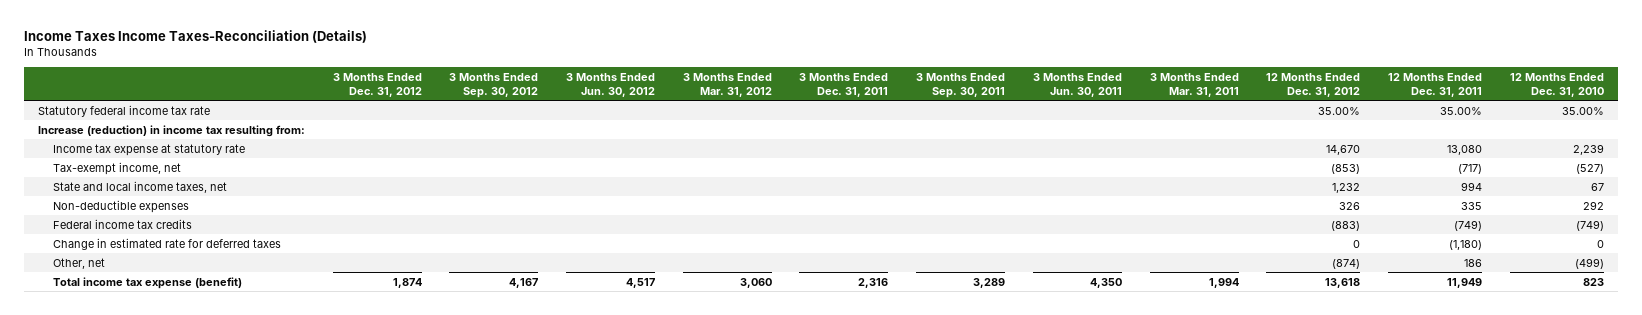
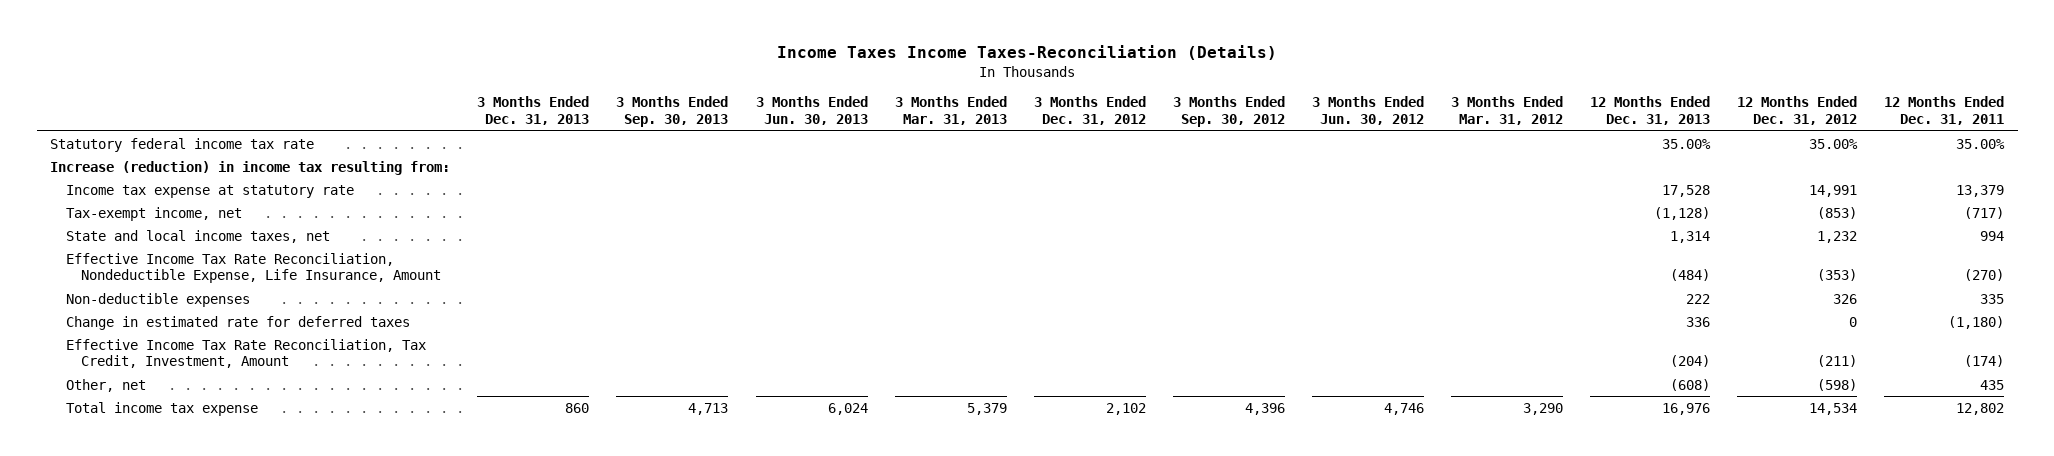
- | 3 Months Ended Dec. 31, 2012 | 3 Months Ended Sep. 30, 2012 | 3 Months Ended Jun. 30, 2012 | 3 Months Ended Mar. 31, 2012 | 3 Months Ended Dec. 31, 2011 | 3 Months Ended Sep. 30, 2011 | 3 Months Ended Jun. 30, 2011 | 3 Months Ended Mar. 31, 2011 | 12 Months Ended Dec. 31, 2012 | 12 Months Ended Dec. 31, 2011 | 12 Months Ended Dec. 31, 2010
+ | 3 Months Ended Dec. 31, 2013 | 3 Months Ended Sep. 30, 2013 | 3 Months Ended Jun. 30, 2013 | 3 Months Ended Mar. 31, 2013 | 3 Months Ended Dec. 31, 2012 | 3 Months Ended Sep. 30, 2012 | 3 Months Ended Jun. 30, 2012 | 3 Months Ended Mar. 31, 2012 | 12 Months Ended Dec. 31, 2013 | 12 Months Ended Dec. 31, 2012 | 12 Months Ended Dec. 31, 2011
- Income tax expense at statutory rate | | | | | | | | | 14,670 | 13,080 | 2,239
+ Income tax expense at statutory rate | | | | | | | | | 17,528 | 14,991 | 13,379
+ Effective Income Tax Rate Reconciliation, Nondeductible Expense, Life Insurance, Amount | | | | | | | | | (484) | (353) | (270)
- Federal income tax credits | | | | | | | | | (883) | (749) | (749)
- Other, net | | | | | | | | | (874) | 186 | (499)
- Total income tax expense (benefit) | 1,874 | 4,167 | 4,517 | 3,060 | 2,316 | 3,289 | 4,350 | 1,994 | 13,618 | 11,949 | 823
+ Effective Income Tax Rate Reconciliation, Tax Credit, Investment, Amount | | | | | | | | | (204) | (211) | (174)
+ Other, net | | | | | | | | | (608) | (598) | 435
+ Total income tax expense | 860 | 4,713 | 6,024 | 5,379 | 2,102 | 4,396 | 4,746 | 3,290 | 16,976 | 14,534 | 12,802

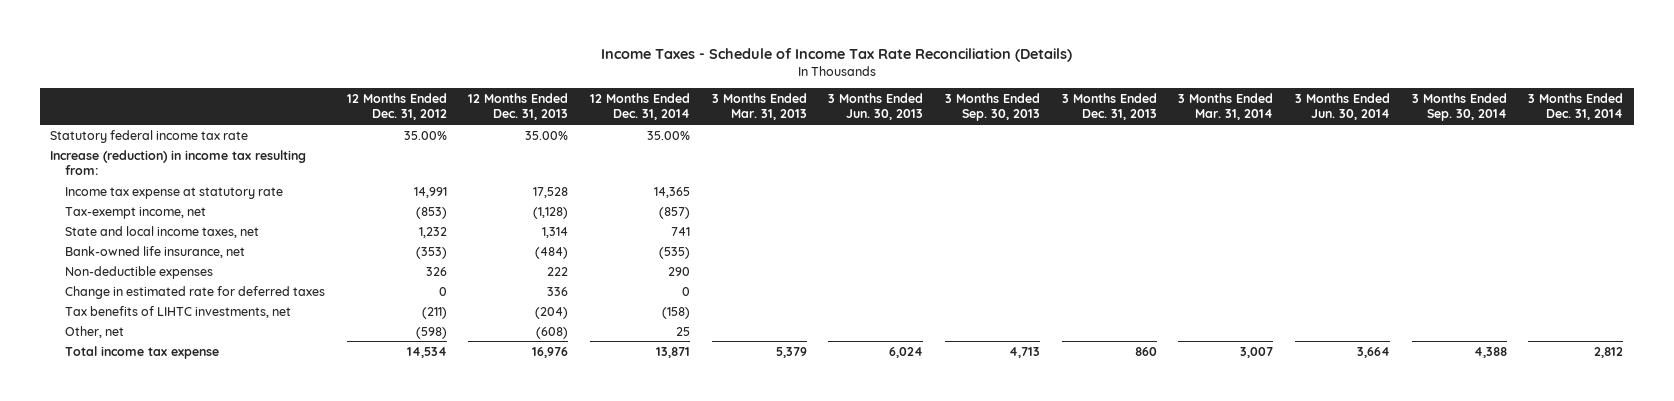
- Income Taxes Income Taxes-Reconciliation (Details)
+ Income Taxes - Schedule of Income Tax Rate Reconciliation (Details)
- | 3 Months Ended Dec. 31, 2013 | 3 Months Ended Sep. 30, 2013 | 3 Months Ended Jun. 30, 2013 | 3 Months Ended Mar. 31, 2013 | 3 Months Ended Dec. 31, 2012 | 3 Months Ended Sep. 30, 2012 | 3 Months Ended Jun. 30, 2012 | 3 Months Ended Mar. 31, 2012 | 12 Months Ended Dec. 31, 2013 | 12 Months Ended Dec. 31, 2012 | 12 Months Ended Dec. 31, 2011
+ | 12 Months Ended Dec. 31, 2012 | 12 Months Ended Dec. 31, 2013 | 12 Months Ended Dec. 31, 2014 | 3 Months Ended Mar. 31, 2013 | 3 Months Ended Jun. 30, 2013 | 3 Months Ended Sep. 30, 2013 | 3 Months Ended Dec. 31, 2013 | 3 Months Ended Mar. 31, 2014 | 3 Months Ended Jun. 30, 2014 | 3 Months Ended Sep. 30, 2014 | 3 Months Ended Dec. 31, 2014
- Effective Income Tax Rate Reconciliation, Nondeductible Expense, Life Insurance, Amount | | | | | | | | | (484) | (353) | (270)
+ Bank-owned life insurance, net | (353) | (484) | (535) | | | | | | | |
- Effective Income Tax Rate Reconciliation, Tax Credit, Investment, Amount | | | | | | | | | (204) | (211) | (174)
+ Tax benefits of LIHTC investments, net | (211) | (204) | (158) | | | | | | | |

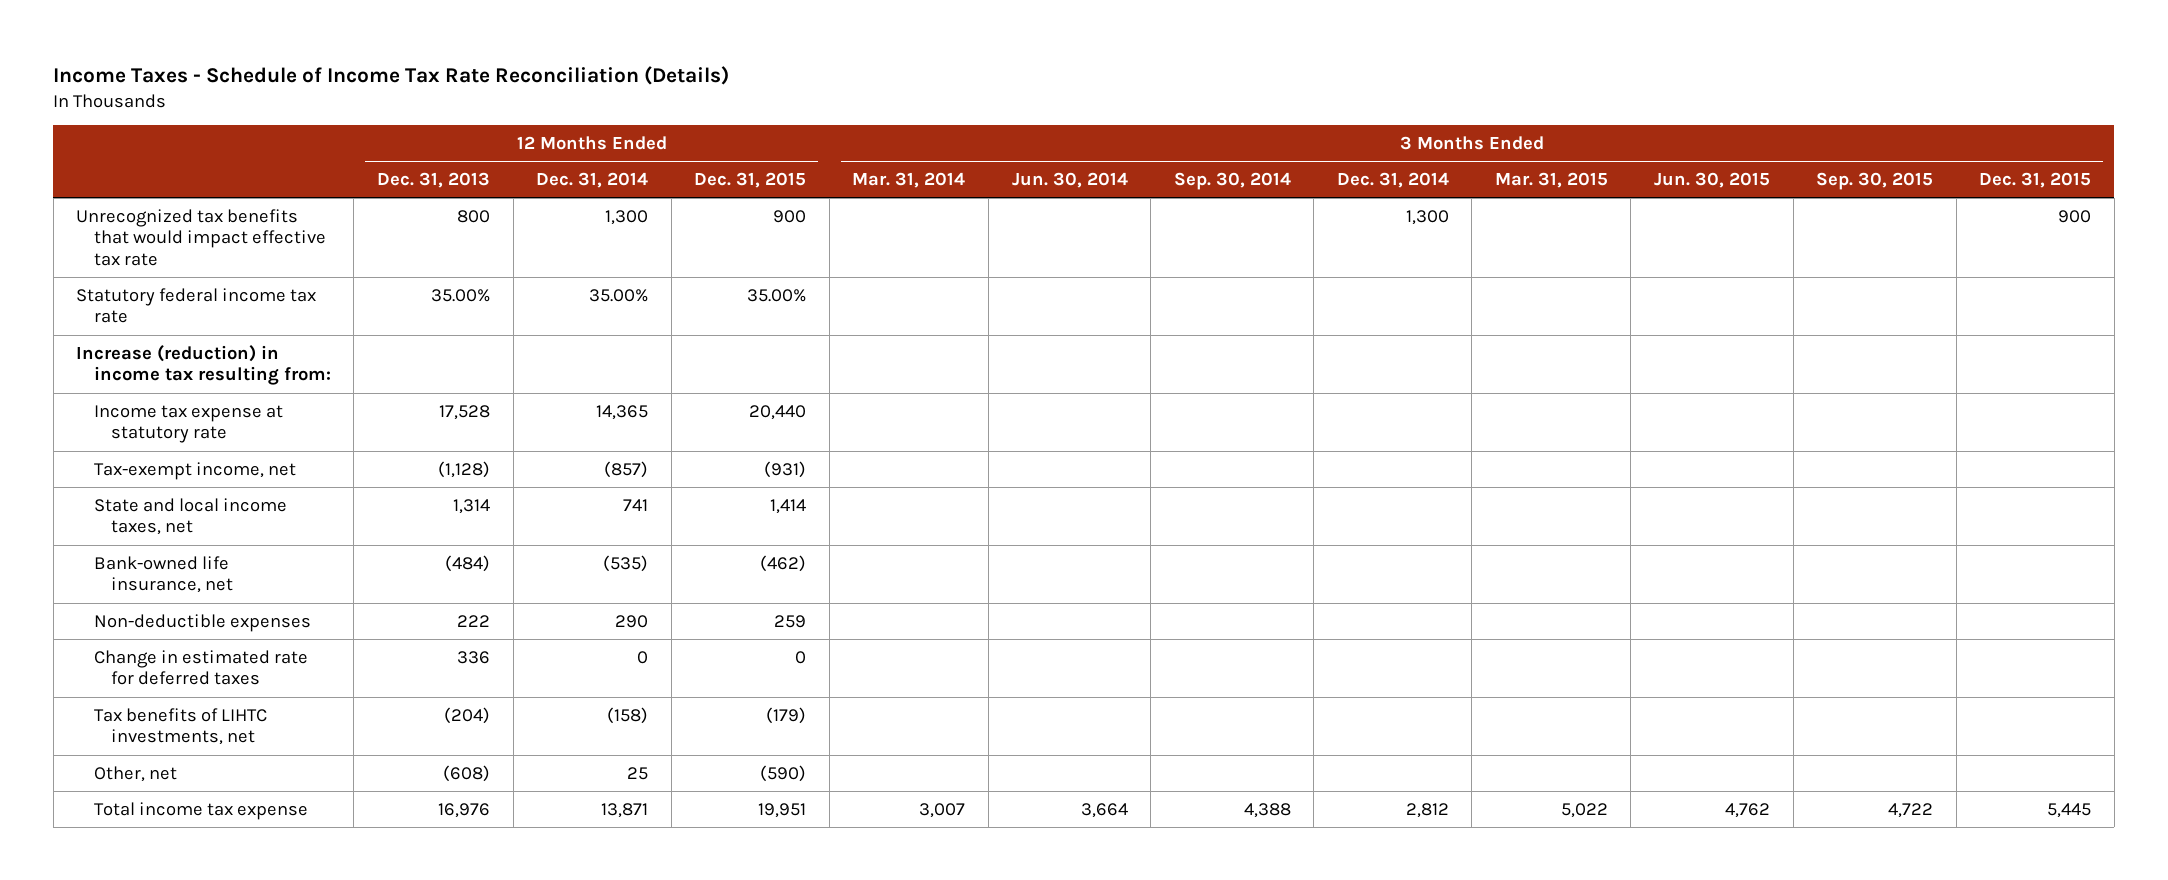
- | 12 Months Ended Dec. 31, 2012 | 12 Months Ended Dec. 31, 2013 | 12 Months Ended Dec. 31, 2014 | 3 Months Ended Mar. 31, 2013 | 3 Months Ended Jun. 30, 2013 | 3 Months Ended Sep. 30, 2013 | 3 Months Ended Dec. 31, 2013 | 3 Months Ended Mar. 31, 2014 | 3 Months Ended Jun. 30, 2014 | 3 Months Ended Sep. 30, 2014 | 3 Months Ended Dec. 31, 2014
+ | 12 Months Ended Dec. 31, 2013 | 12 Months Ended Dec. 31, 2014 | 12 Months Ended Dec. 31, 2015 | 3 Months Ended Mar. 31, 2014 | 3 Months Ended Jun. 30, 2014 | 3 Months Ended Sep. 30, 2014 | 3 Months Ended Dec. 31, 2014 | 3 Months Ended Mar. 31, 2015 | 3 Months Ended Jun. 30, 2015 | 3 Months Ended Sep. 30, 2015 | 3 Months Ended Dec. 31, 2015
+ Unrecognized tax benefits that would impact effective tax rate | 800 | 1,300 | 900 | | | | 1,300 | | | | 900

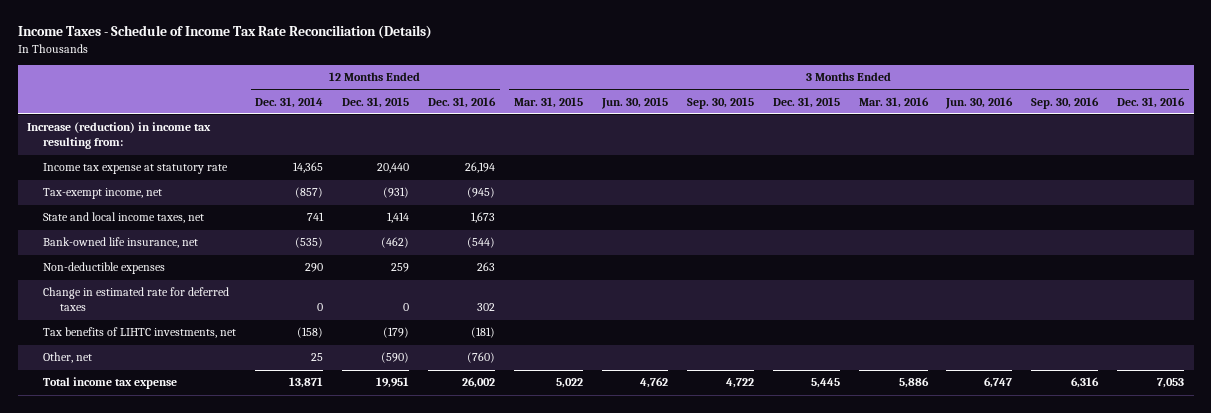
- | 12 Months Ended Dec. 31, 2013 | 12 Months Ended Dec. 31, 2014 | 12 Months Ended Dec. 31, 2015 | 3 Months Ended Mar. 31, 2014 | 3 Months Ended Jun. 30, 2014 | 3 Months Ended Sep. 30, 2014 | 3 Months Ended Dec. 31, 2014 | 3 Months Ended Mar. 31, 2015 | 3 Months Ended Jun. 30, 2015 | 3 Months Ended Sep. 30, 2015 | 3 Months Ended Dec. 31, 2015
+ | 12 Months Ended Dec. 31, 2014 | 12 Months Ended Dec. 31, 2015 | 12 Months Ended Dec. 31, 2016 | 3 Months Ended Mar. 31, 2015 | 3 Months Ended Jun. 30, 2015 | 3 Months Ended Sep. 30, 2015 | 3 Months Ended Dec. 31, 2015 | 3 Months Ended Mar. 31, 2016 | 3 Months Ended Jun. 30, 2016 | 3 Months Ended Sep. 30, 2016 | 3 Months Ended Dec. 31, 2016
- Unrecognized tax benefits that would impact effective tax rate | 800 | 1,300 | 900 | | | | 1,300 | | | | 900
- Statutory federal income tax rate | 35.00% | 35.00% | 35.00% | | | | | | | |

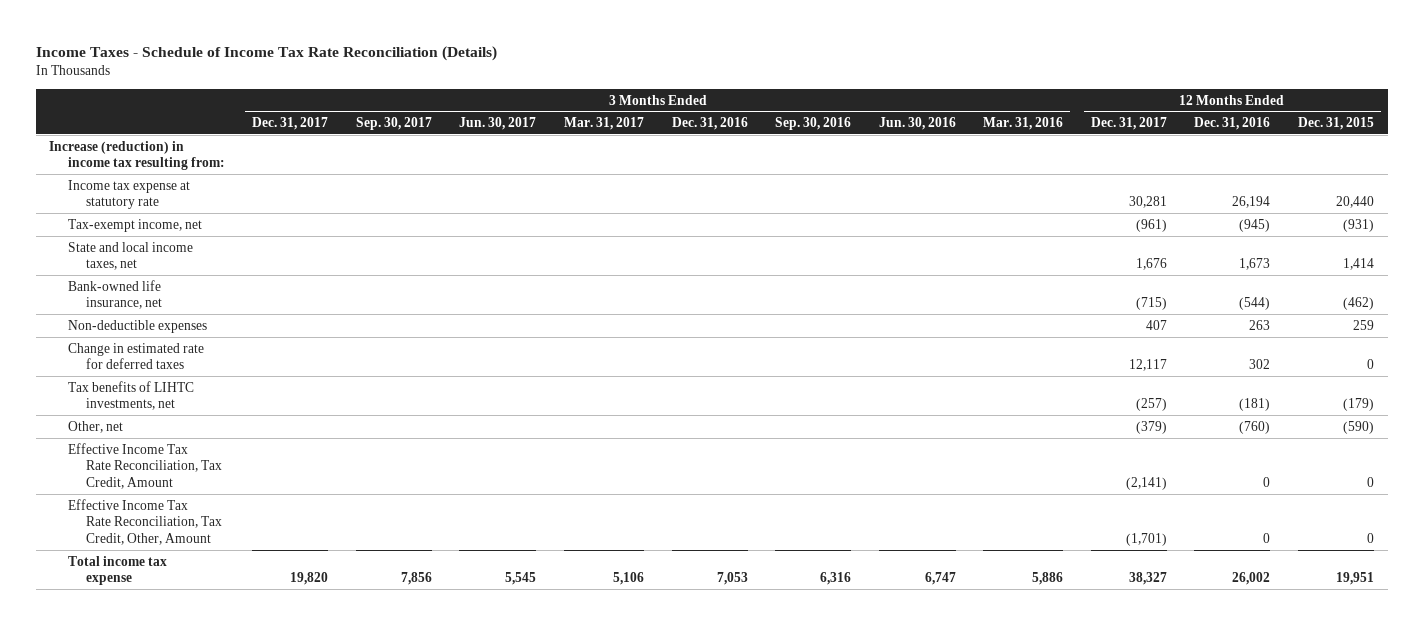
- | 12 Months Ended Dec. 31, 2014 | 12 Months Ended Dec. 31, 2015 | 12 Months Ended Dec. 31, 2016 | 3 Months Ended Mar. 31, 2015 | 3 Months Ended Jun. 30, 2015 | 3 Months Ended Sep. 30, 2015 | 3 Months Ended Dec. 31, 2015 | 3 Months Ended Mar. 31, 2016 | 3 Months Ended Jun. 30, 2016 | 3 Months Ended Sep. 30, 2016 | 3 Months Ended Dec. 31, 2016
+ | 3 Months Ended Dec. 31, 2017 | 3 Months Ended Sep. 30, 2017 | 3 Months Ended Jun. 30, 2017 | 3 Months Ended Mar. 31, 2017 | 3 Months Ended Dec. 31, 2016 | 3 Months Ended Sep. 30, 2016 | 3 Months Ended Jun. 30, 2016 | 3 Months Ended Mar. 31, 2016 | 12 Months Ended Dec. 31, 2017 | 12 Months Ended Dec. 31, 2016 | 12 Months Ended Dec. 31, 2015
+ Effective Income Tax Rate Reconciliation, Tax Credit, Amount | | | | | | | | | (2,141) | 0 | 0
+ Effective Income Tax Rate Reconciliation, Tax Credit, Other, Amount | | | | | | | | | (1,701) | 0 | 0

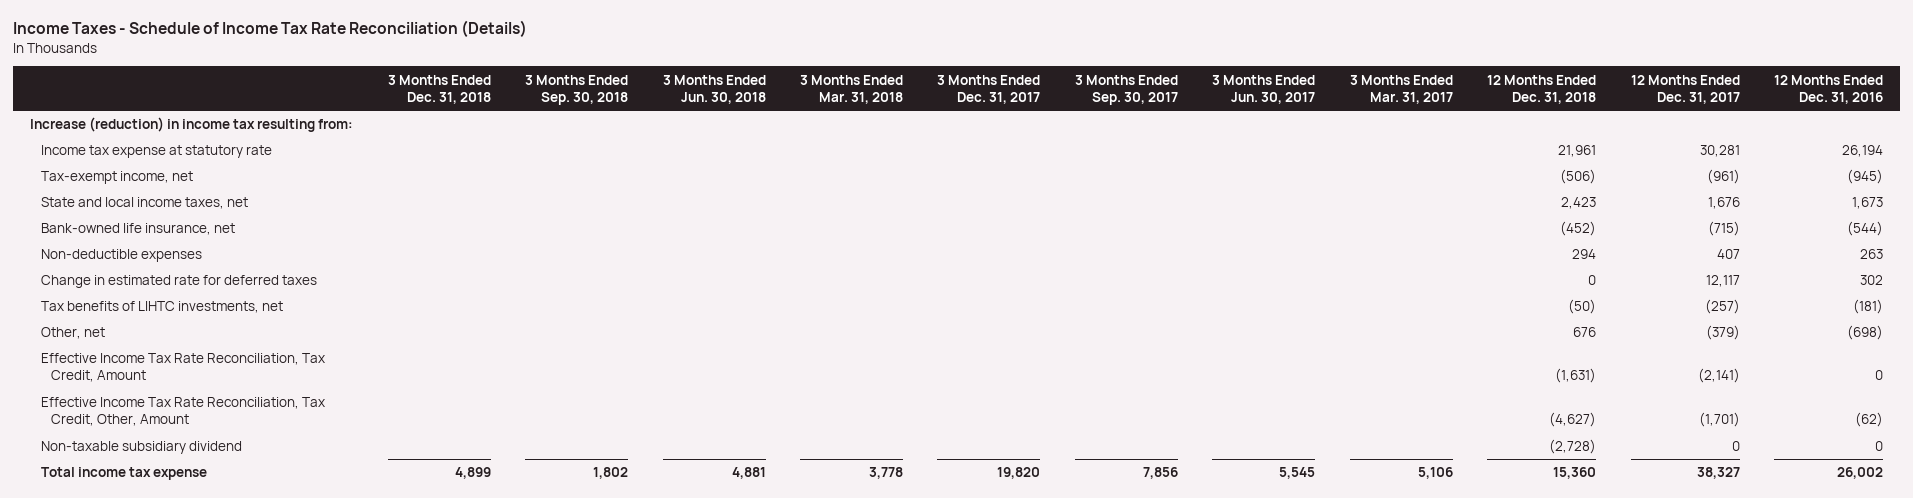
- | 3 Months Ended Dec. 31, 2017 | 3 Months Ended Sep. 30, 2017 | 3 Months Ended Jun. 30, 2017 | 3 Months Ended Mar. 31, 2017 | 3 Months Ended Dec. 31, 2016 | 3 Months Ended Sep. 30, 2016 | 3 Months Ended Jun. 30, 2016 | 3 Months Ended Mar. 31, 2016 | 12 Months Ended Dec. 31, 2017 | 12 Months Ended Dec. 31, 2016 | 12 Months Ended Dec. 31, 2015
+ | 3 Months Ended Dec. 31, 2018 | 3 Months Ended Sep. 30, 2018 | 3 Months Ended Jun. 30, 2018 | 3 Months Ended Mar. 31, 2018 | 3 Months Ended Dec. 31, 2017 | 3 Months Ended Sep. 30, 2017 | 3 Months Ended Jun. 30, 2017 | 3 Months Ended Mar. 31, 2017 | 12 Months Ended Dec. 31, 2018 | 12 Months Ended Dec. 31, 2017 | 12 Months Ended Dec. 31, 2016
- Other, net | | | | | | | | | (379) | (760) | (590)
+ Other, net | | | | | | | | | 676 | (379) | (698)
- Effective Income Tax Rate Reconciliation, Tax Credit, Other, Amount | | | | | | | | | (1,701) | 0 | 0
+ Effective Income Tax Rate Reconciliation, Tax Credit, Other, Amount | | | | | | | | | (4,627) | (1,701) | (62)
+ Non-taxable subsidiary dividend | | | | | | | | | (2,728) | 0 | 0

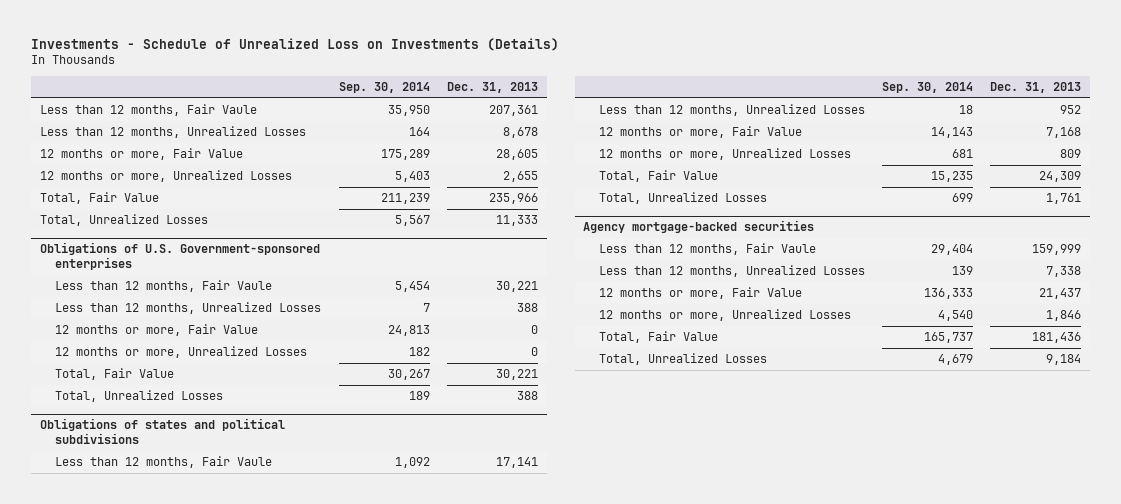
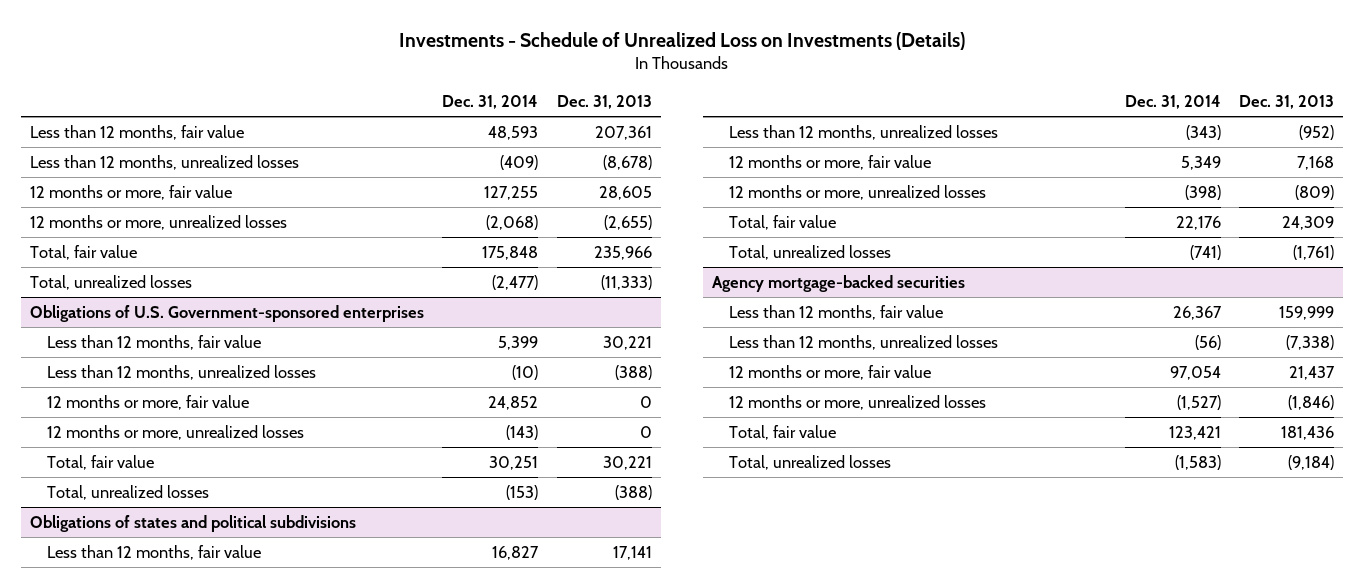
- | Sep. 30, 2014 | Dec. 31, 2013
+ | Dec. 31, 2014 | Dec. 31, 2013
- Less than 12 months, Fair Vaule | 35,950 | 207,361
- Less than 12 months, Unrealized Losses | 164 | 8,678
- 12 months or more, Fair Value | 175,289 | 28,605
- 12 months or more, Unrealized Losses | 5,403 | 2,655
- Total, Fair Value | 211,239 | 235,966
- Total, Unrealized Losses | 5,567 | 11,333
+ Less than 12 months, fair value | 48,593 | 207,361
+ Less than 12 months, unrealized losses | (409) | (8,678)
+ 12 months or more, fair value | 127,255 | 28,605
+ 12 months or more, unrealized losses | (2,068) | (2,655)
+ Total, fair value | 175,848 | 235,966
+ Total, unrealized losses | (2,477) | (11,333)
@ Obligations of U.S. Government-sponsored enterprises
- Less than 12 months, Fair Vaule | 5,454 | 30,221
- Less than 12 months, Unrealized Losses | 7 | 388
- 12 months or more, Fair Value | 24,813 | 0
- 12 months or more, Unrealized Losses | 182 | 0
- Total, Fair Value | 30,267 | 30,221
- Total, Unrealized Losses | 189 | 388
+ Less than 12 months, fair value | 5,399 | 30,221
+ Less than 12 months, unrealized losses | (10) | (388)
+ 12 months or more, fair value | 24,852 | 0
+ 12 months or more, unrealized losses | (143) | 0
+ Total, fair value | 30,251 | 30,221
+ Total, unrealized losses | (153) | (388)
@ Obligations of states and political subdivisions
- Less than 12 months, Fair Vaule | 1,092 | 17,141
- Less than 12 months, Unrealized Losses | 18 | 952
- 12 months or more, Fair Value | 14,143 | 7,168
- 12 months or more, Unrealized Losses | 681 | 809
- Total, Fair Value | 15,235 | 24,309
- Total, Unrealized Losses | 699 | 1,761
+ Less than 12 months, fair value | 16,827 | 17,141
+ Less than 12 months, unrealized losses | (343) | (952)
+ 12 months or more, fair value | 5,349 | 7,168
+ 12 months or more, unrealized losses | (398) | (809)
+ Total, fair value | 22,176 | 24,309
+ Total, unrealized losses | (741) | (1,761)
@ Agency mortgage-backed securities
- Less than 12 months, Fair Vaule | 29,404 | 159,999
- Less than 12 months, Unrealized Losses | 139 | 7,338
- 12 months or more, Fair Value | 136,333 | 21,437
- 12 months or more, Unrealized Losses | 4,540 | 1,846
- Total, Fair Value | 165,737 | 181,436
- Total, Unrealized Losses | 4,679 | 9,184
+ Less than 12 months, fair value | 26,367 | 159,999
+ Less than 12 months, unrealized losses | (56) | (7,338)
+ 12 months or more, fair value | 97,054 | 21,437
+ 12 months or more, unrealized losses | (1,527) | (1,846)
+ Total, fair value | 123,421 | 181,436
+ Total, unrealized losses | (1,583) | (9,184)

